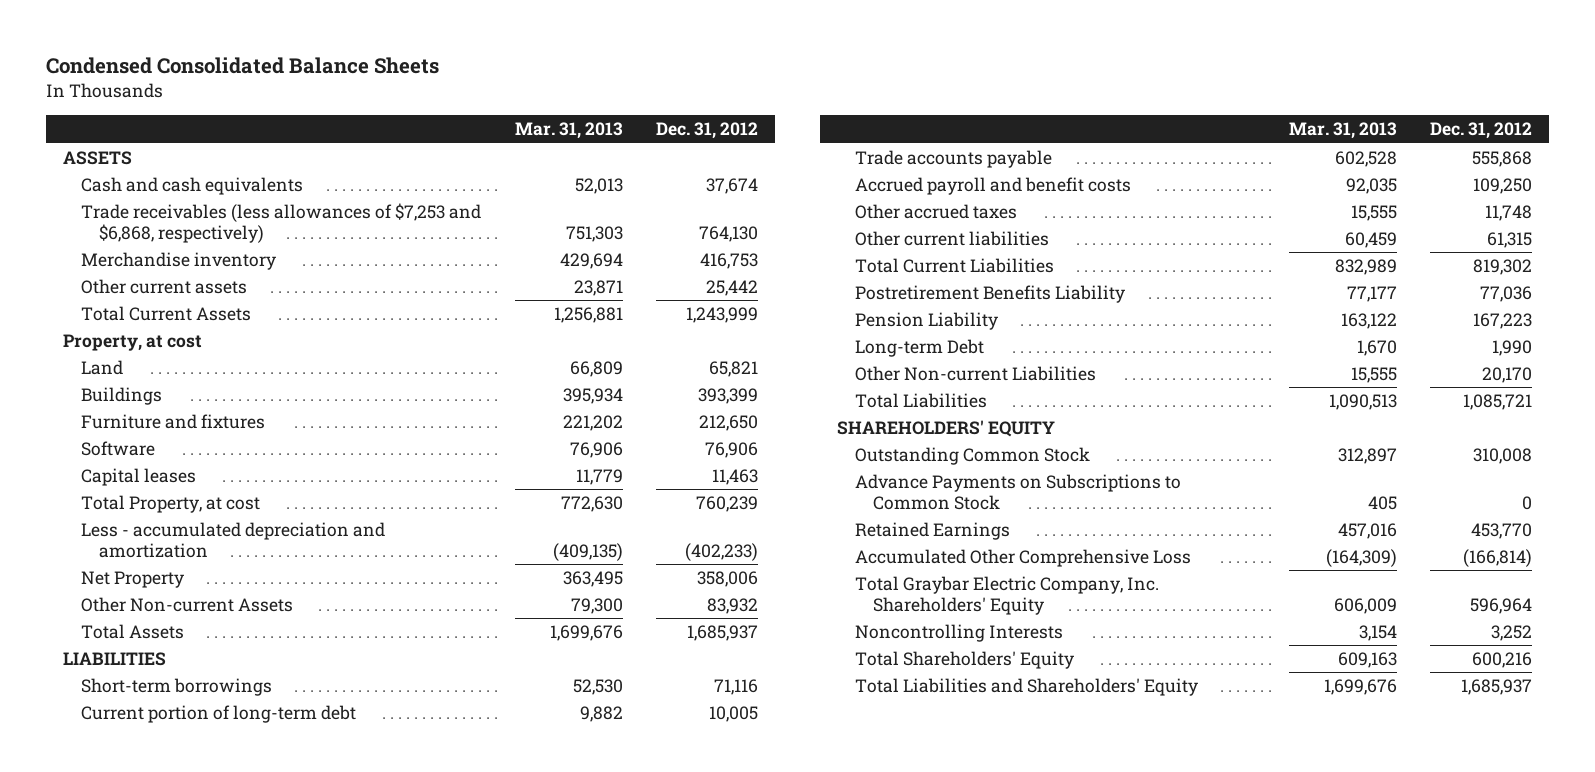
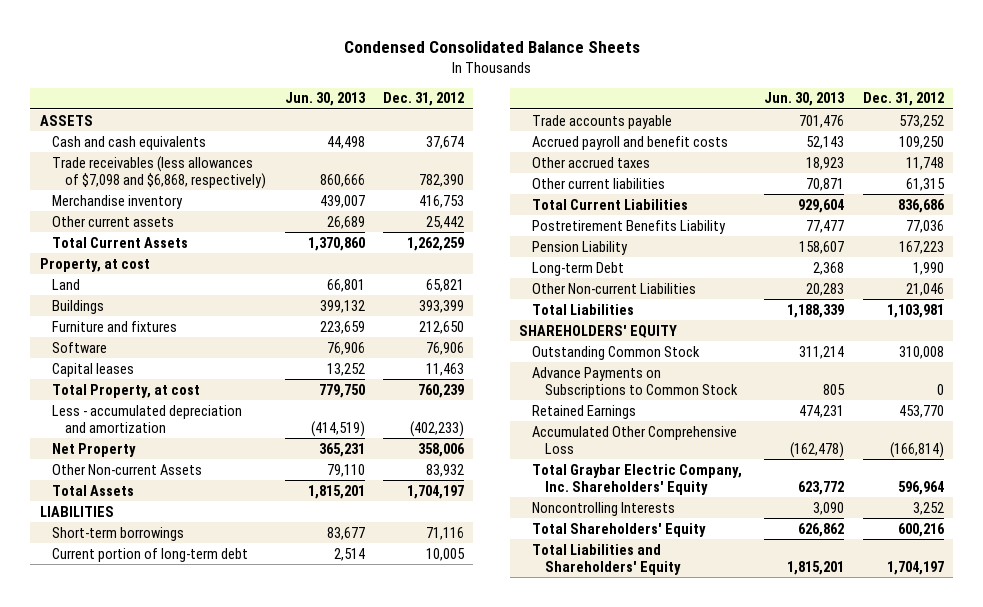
- | Mar. 31, 2013 | Dec. 31, 2012
+ | Jun. 30, 2013 | Dec. 31, 2012
- Trade receivables (less allowances of $7,253 and $6,868, respectively) | 751,303 | 764,130
+ Trade receivables (less allowances of $7,098 and $6,868, respectively) | 860,666 | 782,390
- Total Current Assets | 1,256,881 | 1,243,999
+ Total Current Assets | 1,370,860 | 1,262,259
- Total Assets | 1,699,676 | 1,685,937
+ Total Assets | 1,815,201 | 1,704,197
- Trade accounts payable | 602,528 | 555,868
+ Trade accounts payable | 701,476 | 573,252
- Total Current Liabilities | 832,989 | 819,302
+ Total Current Liabilities | 929,604 | 836,686
- Other Non-current Liabilities | 15,555 | 20,170
- Total Liabilities | 1,090,513 | 1,085,721
+ Other Non-current Liabilities | 20,283 | 21,046
+ Total Liabilities | 1,188,339 | 1,103,981
- Total Liabilities and Shareholders' Equity | 1,699,676 | 1,685,937
+ Total Liabilities and Shareholders' Equity | 1,815,201 | 1,704,197

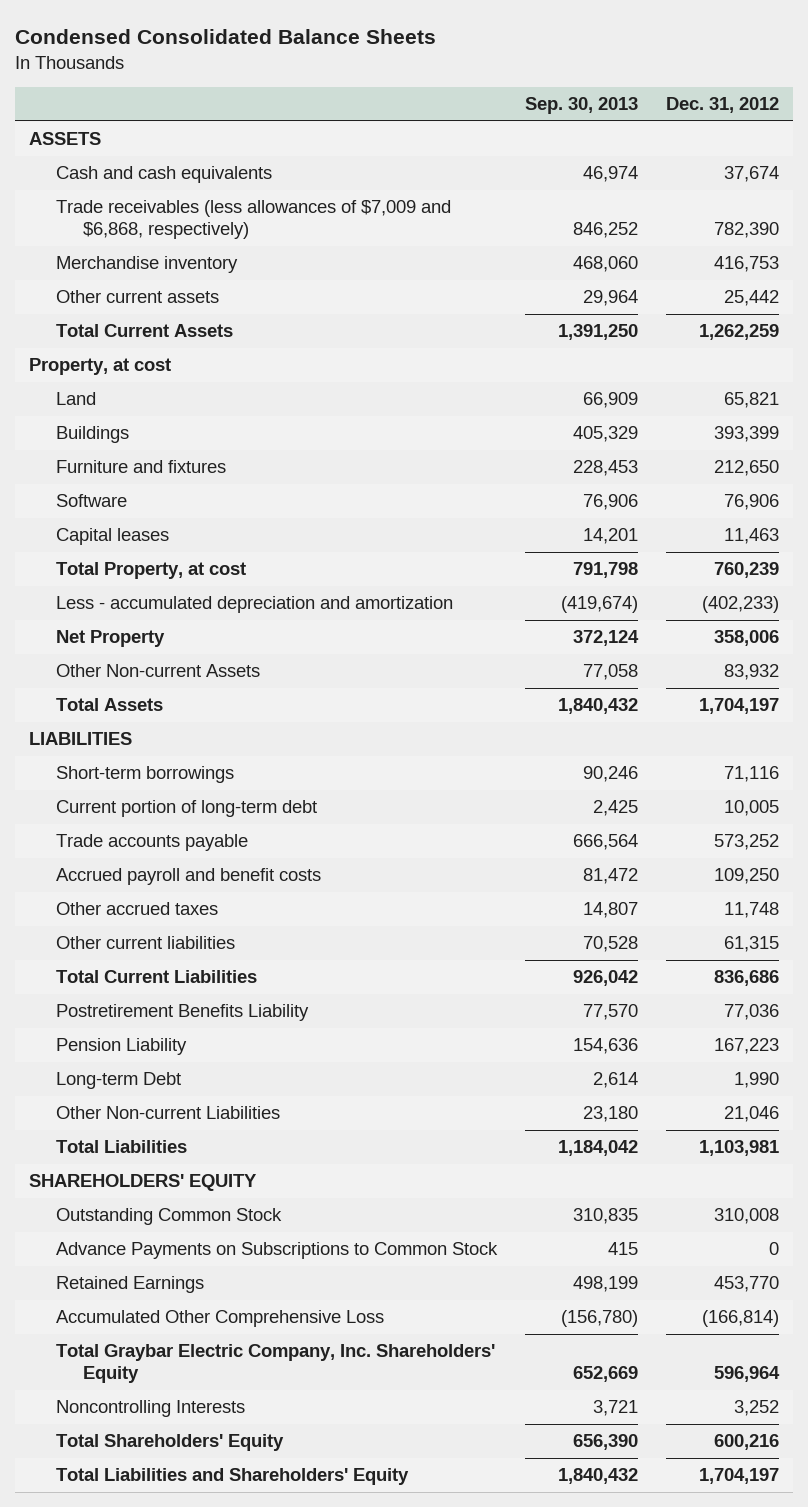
- | Jun. 30, 2013 | Dec. 31, 2012
+ | Sep. 30, 2013 | Dec. 31, 2012
- Trade receivables (less allowances of $7,098 and $6,868, respectively) | 860,666 | 782,390
+ Trade receivables (less allowances of $7,009 and $6,868, respectively) | 846,252 | 782,390

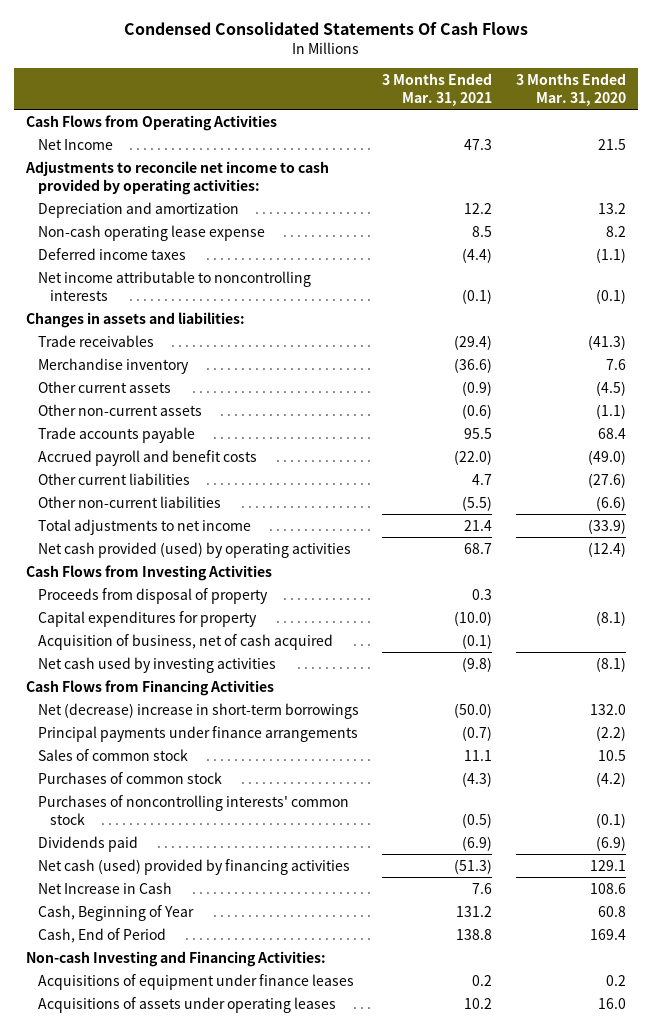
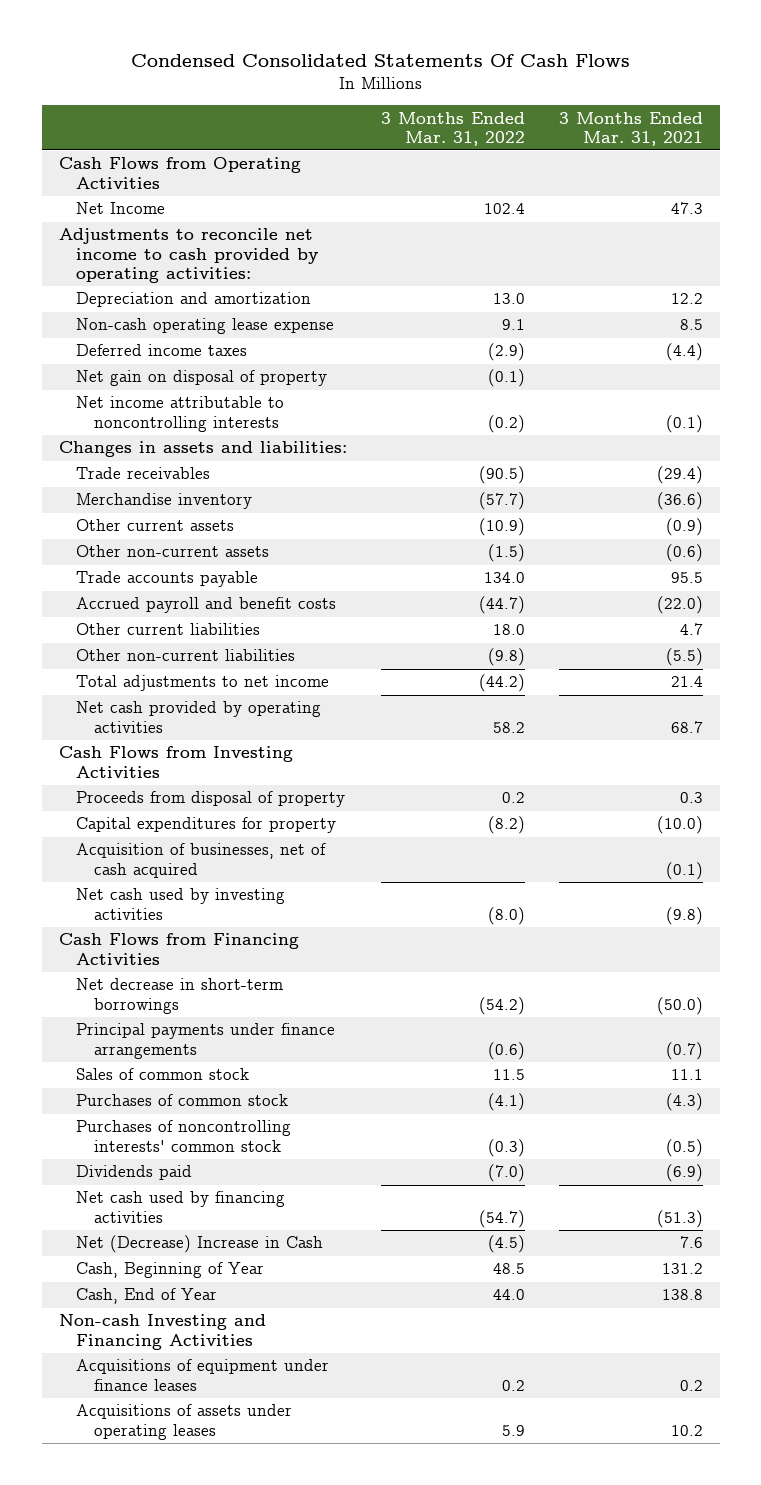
- | 3 Months Ended Mar. 31, 2021 | 3 Months Ended Mar. 31, 2020
+ | 3 Months Ended Mar. 31, 2022 | 3 Months Ended Mar. 31, 2021
+ Net gain on disposal of property | (0.1) |
- Net cash provided (used) by operating activities | 68.7 | (12.4)
+ Net cash provided by operating activities | 58.2 | 68.7
- Acquisition of business, net of cash acquired | (0.1) |
+ Acquisition of businesses, net of cash acquired | | (0.1)
- Net (decrease) increase in short-term borrowings | (50.0) | 132.0
+ Net decrease in short-term borrowings | (54.2) | (50.0)
- Net cash (used) provided by financing activities | (51.3) | 129.1
- Net Increase in Cash | 7.6 | 108.6
+ Net cash used by financing activities | (54.7) | (51.3)
+ Net (Decrease) Increase in Cash | (4.5) | 7.6
- Cash, End of Period | 138.8 | 169.4
- Non-cash Investing and Financing Activities:
+ Cash, End of Year | 44.0 | 138.8
+ Non-cash Investing and Financing Activities

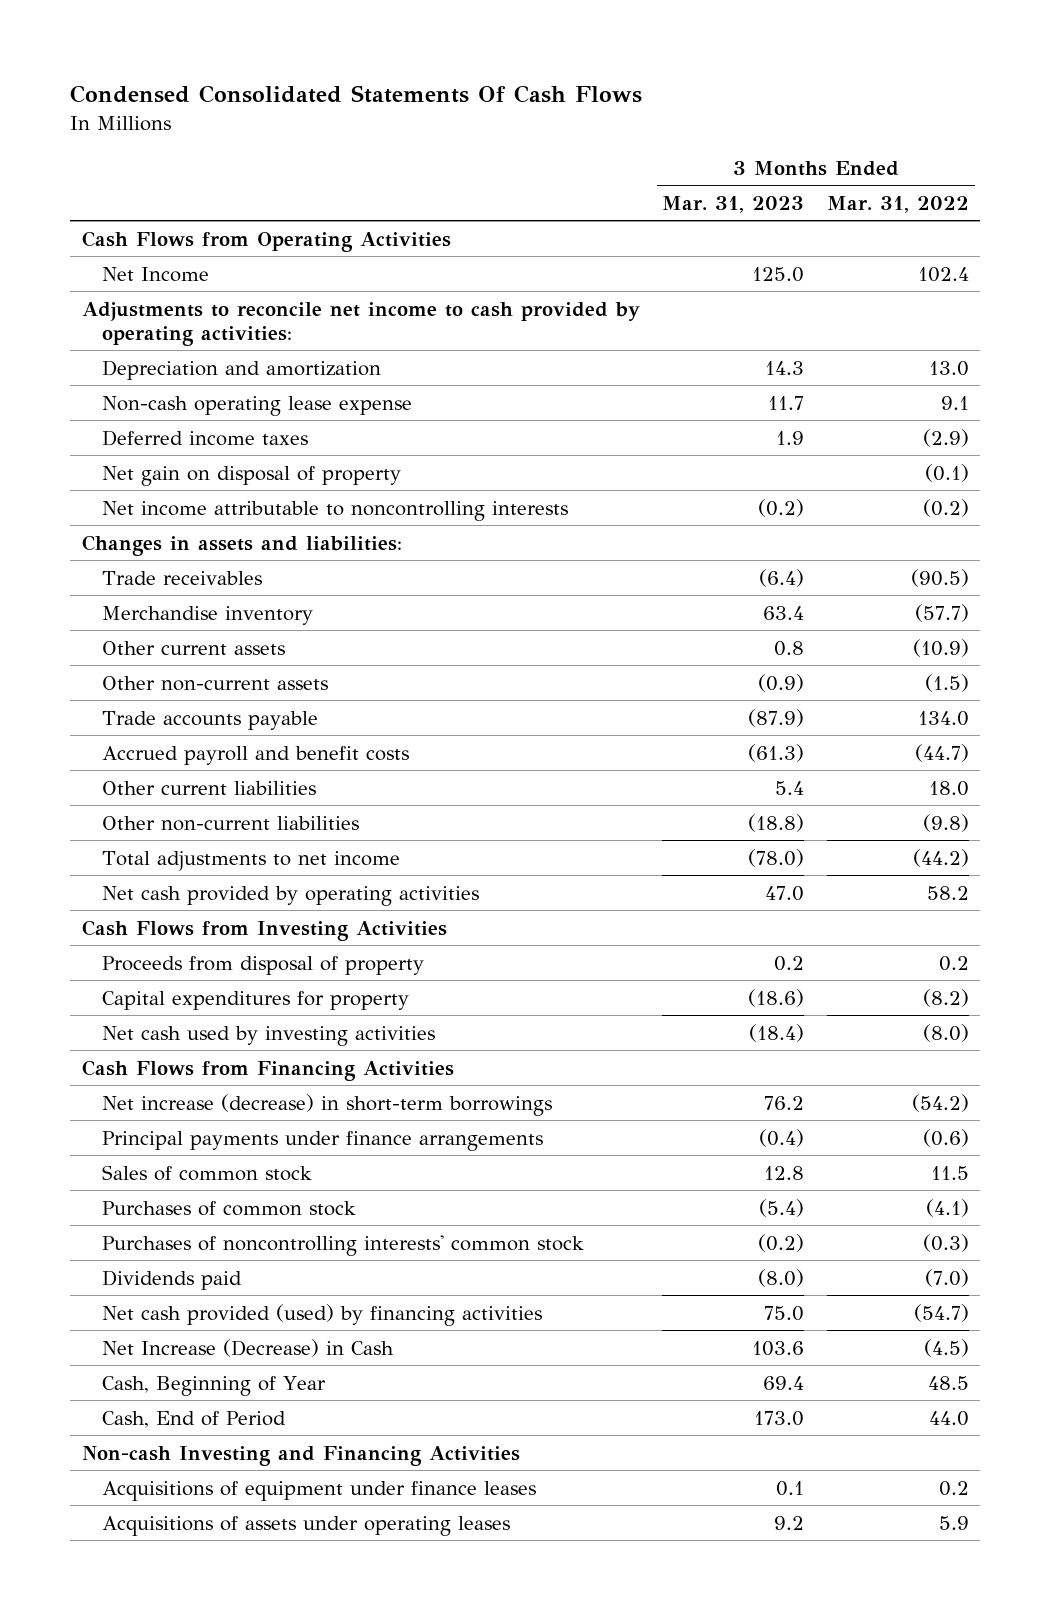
- | 3 Months Ended Mar. 31, 2022 | 3 Months Ended Mar. 31, 2021
+ | 3 Months Ended Mar. 31, 2023 | 3 Months Ended Mar. 31, 2022
- Acquisition of businesses, net of cash acquired | | (0.1)
- Net decrease in short-term borrowings | (54.2) | (50.0)
+ Net increase (decrease) in short-term borrowings | 76.2 | (54.2)
- Net cash used by financing activities | (54.7) | (51.3)
- Net (Decrease) Increase in Cash | (4.5) | 7.6
+ Net cash provided (used) by financing activities | 75.0 | (54.7)
+ Net Increase (Decrease) in Cash | 103.6 | (4.5)
- Cash, End of Year | 44.0 | 138.8
+ Cash, End of Period | 173.0 | 44.0

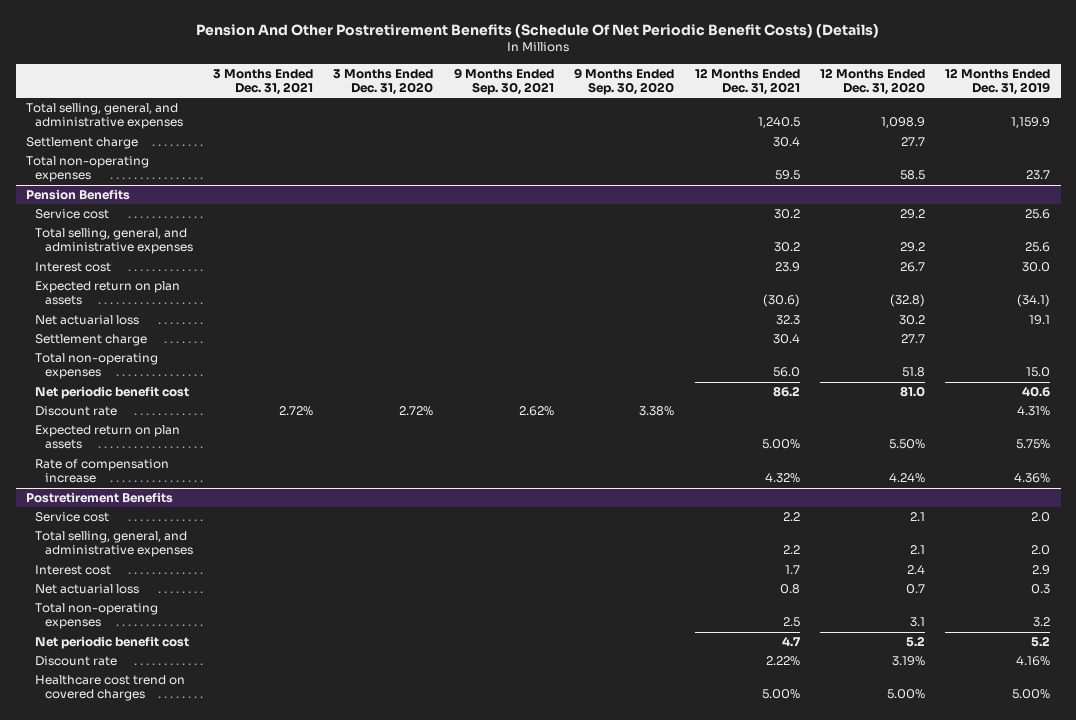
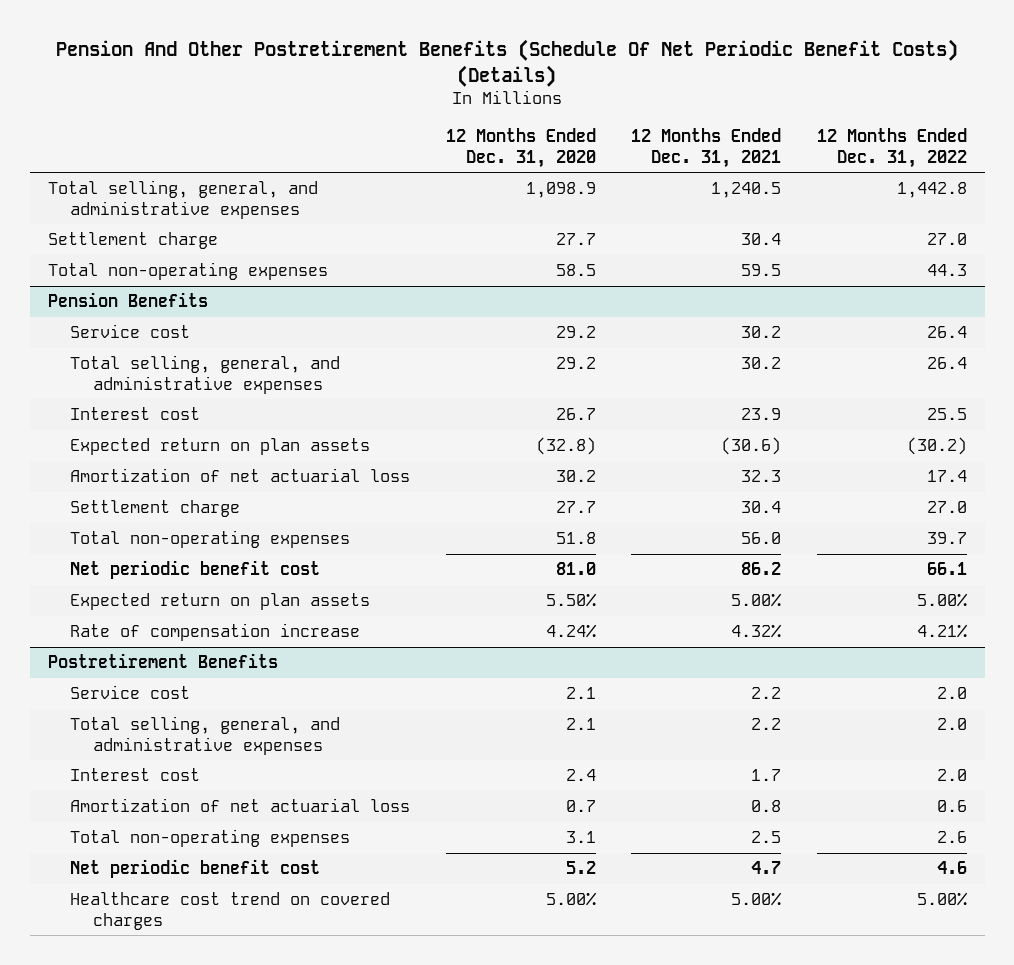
- | 3 Months Ended Dec. 31, 2021 | 3 Months Ended Dec. 31, 2020 | 9 Months Ended Sep. 30, 2021 | 9 Months Ended Sep. 30, 2020 | 12 Months Ended Dec. 31, 2021 | 12 Months Ended Dec. 31, 2020 | 12 Months Ended Dec. 31, 2019
+ | 12 Months Ended Dec. 31, 2020 | 12 Months Ended Dec. 31, 2021 | 12 Months Ended Dec. 31, 2022
@ Pension Benefits
- Net actuarial loss | | | | | 32.3 | 30.2 | 19.1
+ Amortization of net actuarial loss | 30.2 | 32.3 | 17.4
- Discount rate | 2.72% | 2.72% | 2.62% | 3.38% | | | 4.31%
@ Postretirement Benefits
- Net actuarial loss | | | | | 0.8 | 0.7 | 0.3
+ Amortization of net actuarial loss | 0.7 | 0.8 | 0.6
- Discount rate | | | | | 2.22% | 3.19% | 4.16%

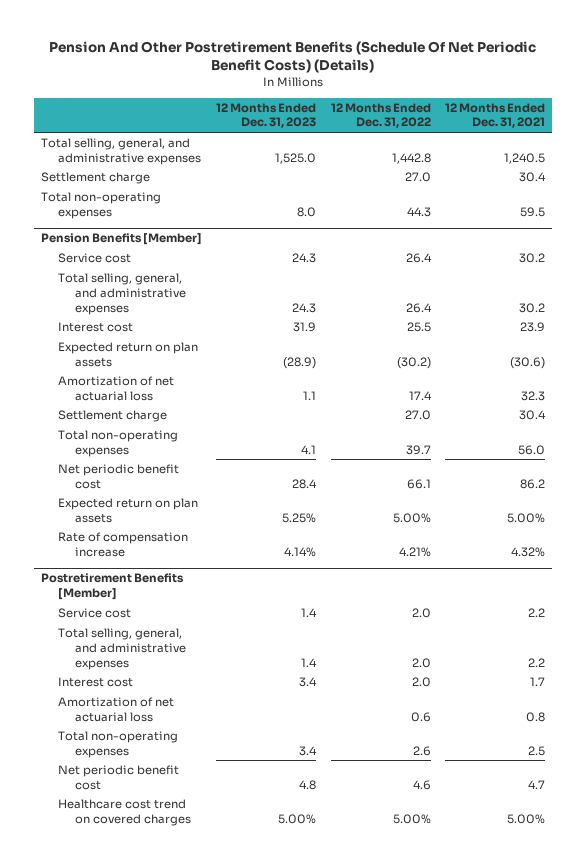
- | 12 Months Ended Dec. 31, 2020 | 12 Months Ended Dec. 31, 2021 | 12 Months Ended Dec. 31, 2022
+ | 12 Months Ended Dec. 31, 2023 | 12 Months Ended Dec. 31, 2022 | 12 Months Ended Dec. 31, 2021
- Pension Benefits
+ Pension Benefits [Member]
- Postretirement Benefits
+ Postretirement Benefits [Member]

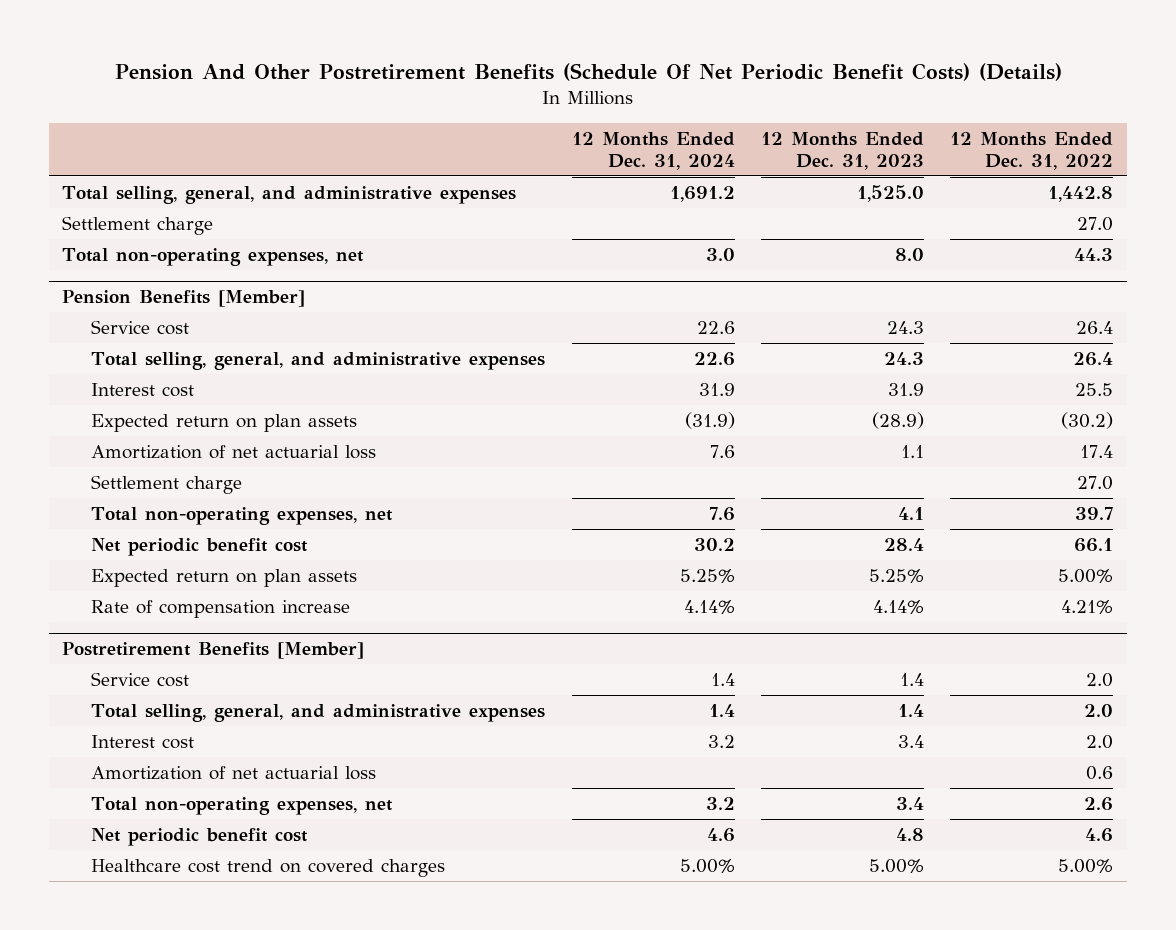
- | 12 Months Ended Dec. 31, 2023 | 12 Months Ended Dec. 31, 2022 | 12 Months Ended Dec. 31, 2021
+ | 12 Months Ended Dec. 31, 2024 | 12 Months Ended Dec. 31, 2023 | 12 Months Ended Dec. 31, 2022
- Total non-operating expenses | 8.0 | 44.3 | 59.5
+ Total non-operating expenses, net | 3.0 | 8.0 | 44.3
@ Pension Benefits [Member]
- Total non-operating expenses | 4.1 | 39.7 | 56.0
+ Total non-operating expenses, net | 7.6 | 4.1 | 39.7
@ Postretirement Benefits [Member]
- Total non-operating expenses | 3.4 | 2.6 | 2.5
+ Total non-operating expenses, net | 3.2 | 3.4 | 2.6

